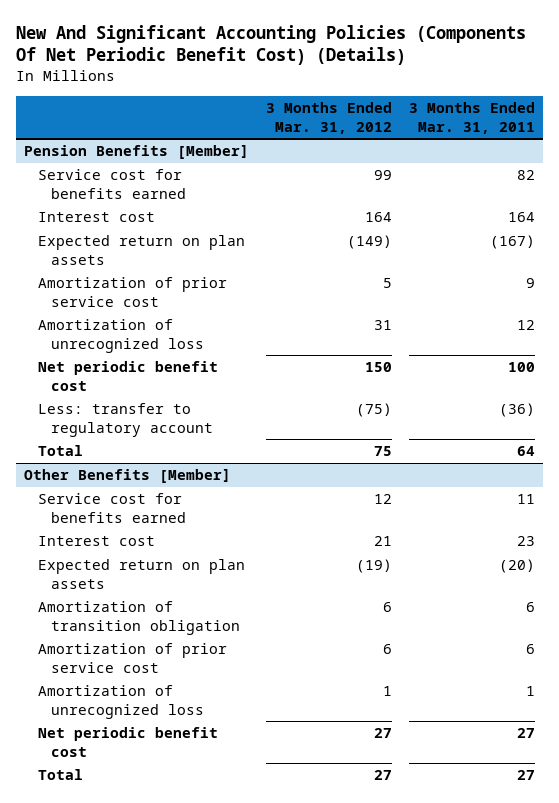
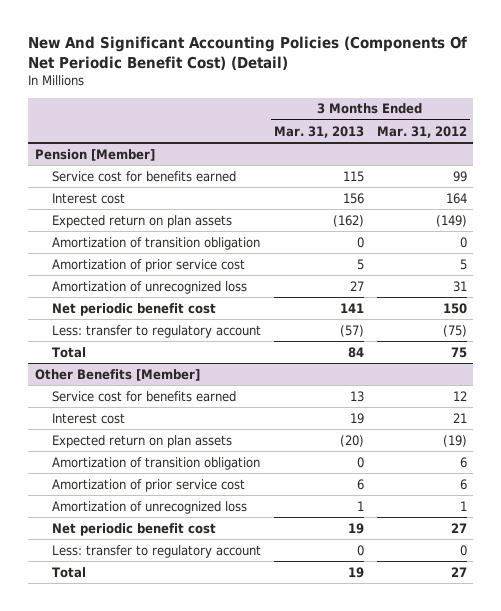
- New And Significant Accounting Policies (Components Of Net Periodic Benefit Cost) (Details)
+ New And Significant Accounting Policies (Components Of Net Periodic Benefit Cost) (Detail)
- | 3 Months Ended Mar. 31, 2012 | 3 Months Ended Mar. 31, 2011
+ | 3 Months Ended Mar. 31, 2013 | 3 Months Ended Mar. 31, 2012
- Pension Benefits [Member]
+ Pension [Member]
+ Amortization of transition obligation | 0 | 0
@ Other Benefits [Member]
+ Less: transfer to regulatory account | 0 | 0

